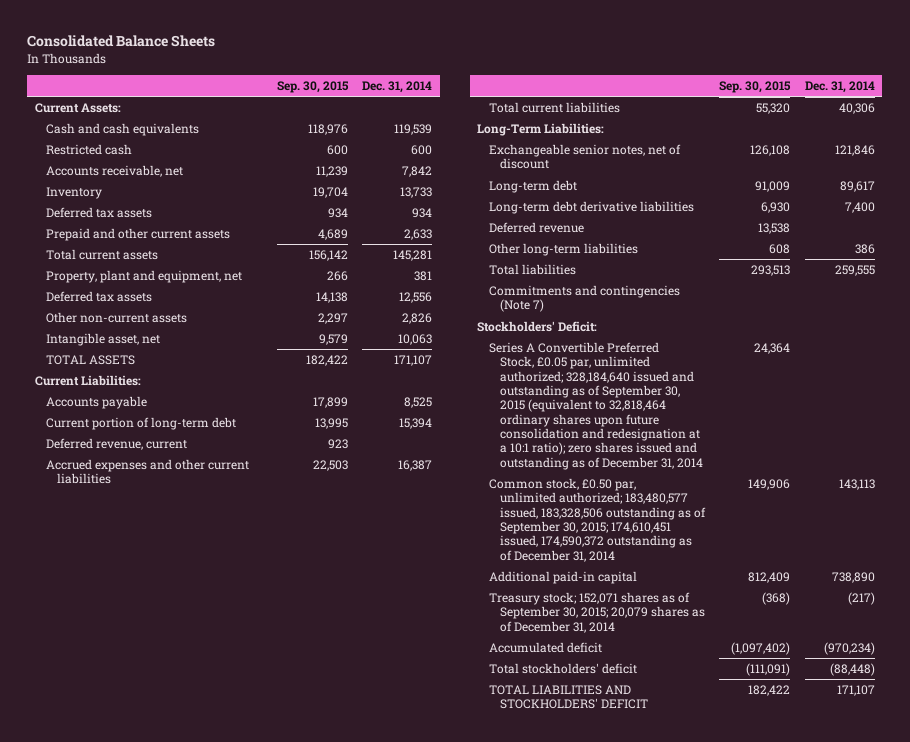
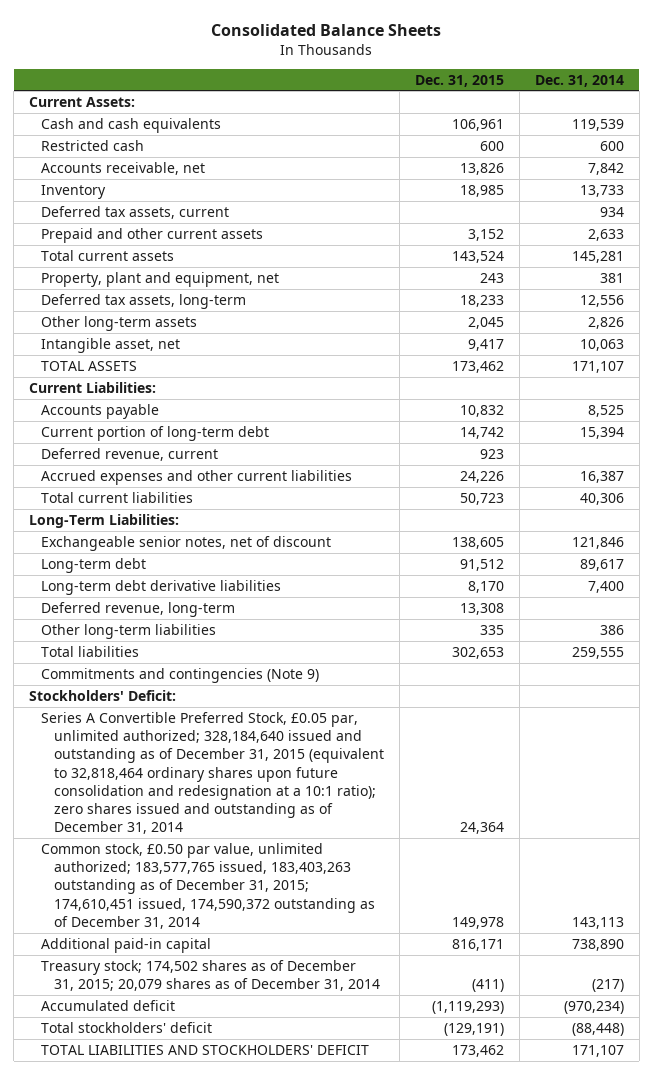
- | Sep. 30, 2015 | Dec. 31, 2014
+ | Dec. 31, 2015 | Dec. 31, 2014
- Deferred tax assets | 934 | 934
+ Deferred tax assets, current | | 934
- Deferred tax assets | 14,138 | 12,556
- Other non-current assets | 2,297 | 2,826
+ Deferred tax assets, long-term | 18,233 | 12,556
+ Other long-term assets | 2,045 | 2,826
- Deferred revenue | 13,538 |
+ Deferred revenue, long-term | 13,308 |
- Commitments and contingencies (Note 7)
+ Commitments and contingencies (Note 9)
- Series A Convertible Preferred Stock, £0.05 par, unlimited authorized; 328,184,640 issued and outstanding as of September 30, 2015 (equivalent to 32,818,464 ordinary shares upon future consolidation and redesignation at a 10:1 ratio); zero shares issued and outstanding as of December 31, 2014 | 24,364 |
- Common stock, £0.50 par, unlimited authorized; 183,480,577 issued, 183,328,506 outstanding as of September 30, 2015; 174,610,451 issued, 174,590,372 outstanding as of December 31, 2014 | 149,906 | 143,113
+ Series A Convertible Preferred Stock, £0.05 par, unlimited authorized; 328,184,640 issued and outstanding as of December 31, 2015 (equivalent to 32,818,464 ordinary shares upon future consolidation and redesignation at a 10:1 ratio); zero shares issued and outstanding as of December 31, 2014 | 24,364 |
+ Common stock, £0.50 par value, unlimited authorized; 183,577,765 issued, 183,403,263 outstanding as of December 31, 2015; 174,610,451 issued, 174,590,372 outstanding as of December 31, 2014 | 149,978 | 143,113
- Treasury stock; 152,071 shares as of September 30, 2015; 20,079 shares as of December 31, 2014 | (368) | (217)
+ Treasury stock; 174,502 shares as of December 31, 2015; 20,079 shares as of December 31, 2014 | (411) | (217)

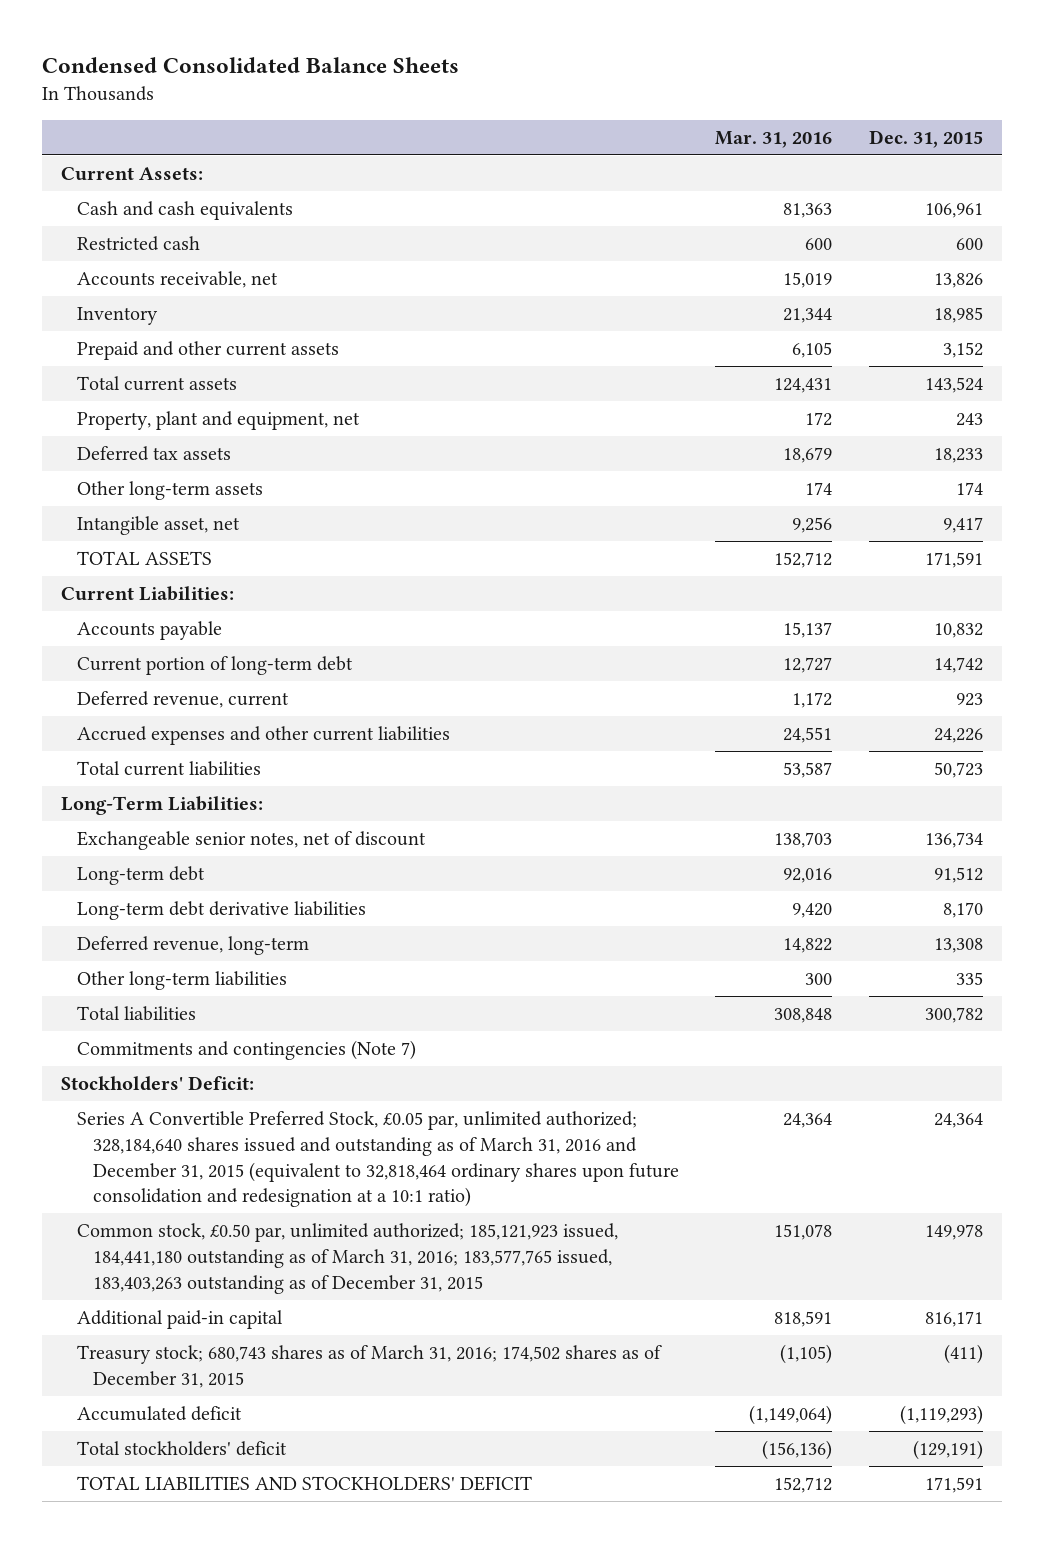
- Consolidated Balance Sheets
+ Condensed Consolidated Balance Sheets
- | Dec. 31, 2015 | Dec. 31, 2014
+ | Mar. 31, 2016 | Dec. 31, 2015
- Deferred tax assets, current | | 934
- Deferred tax assets, long-term | 18,233 | 12,556
- Other long-term assets | 2,045 | 2,826
+ Deferred tax assets | 18,679 | 18,233
+ Other long-term assets | 174 | 174
- TOTAL ASSETS | 173,462 | 171,107
+ TOTAL ASSETS | 152,712 | 171,591
- Exchangeable senior notes, net of discount | 138,605 | 121,846
+ Exchangeable senior notes, net of discount | 138,703 | 136,734
- Total liabilities | 302,653 | 259,555
- Commitments and contingencies (Note 9)
+ Total liabilities | 308,848 | 300,782
+ Commitments and contingencies (Note 7)
- Series A Convertible Preferred Stock, £0.05 par, unlimited authorized; 328,184,640 issued and outstanding as of December 31, 2015 (equivalent to 32,818,464 ordinary shares upon future consolidation and redesignation at a 10:1 ratio); zero shares issued and outstanding as of December 31, 2014 | 24,364 |
- Common stock, £0.50 par value, unlimited authorized; 183,577,765 issued, 183,403,263 outstanding as of December 31, 2015; 174,610,451 issued, 174,590,372 outstanding as of December 31, 2014 | 149,978 | 143,113
+ Series A Convertible Preferred Stock, £0.05 par, unlimited authorized; 328,184,640 shares issued and outstanding as of March 31, 2016 and December 31, 2015 (equivalent to 32,818,464 ordinary shares upon future consolidation and redesignation at a 10:1 ratio) | 24,364 | 24,364
+ Common stock, £0.50 par, unlimited authorized; 185,121,923 issued, 184,441,180 outstanding as of March 31, 2016; 183,577,765 issued, 183,403,263 outstanding as of December 31, 2015 | 151,078 | 149,978
- Treasury stock; 174,502 shares as of December 31, 2015; 20,079 shares as of December 31, 2014 | (411) | (217)
+ Treasury stock; 680,743 shares as of March 31, 2016; 174,502 shares as of December 31, 2015 | (1,105) | (411)
- TOTAL LIABILITIES AND STOCKHOLDERS' DEFICIT | 173,462 | 171,107
+ TOTAL LIABILITIES AND STOCKHOLDERS' DEFICIT | 152,712 | 171,591

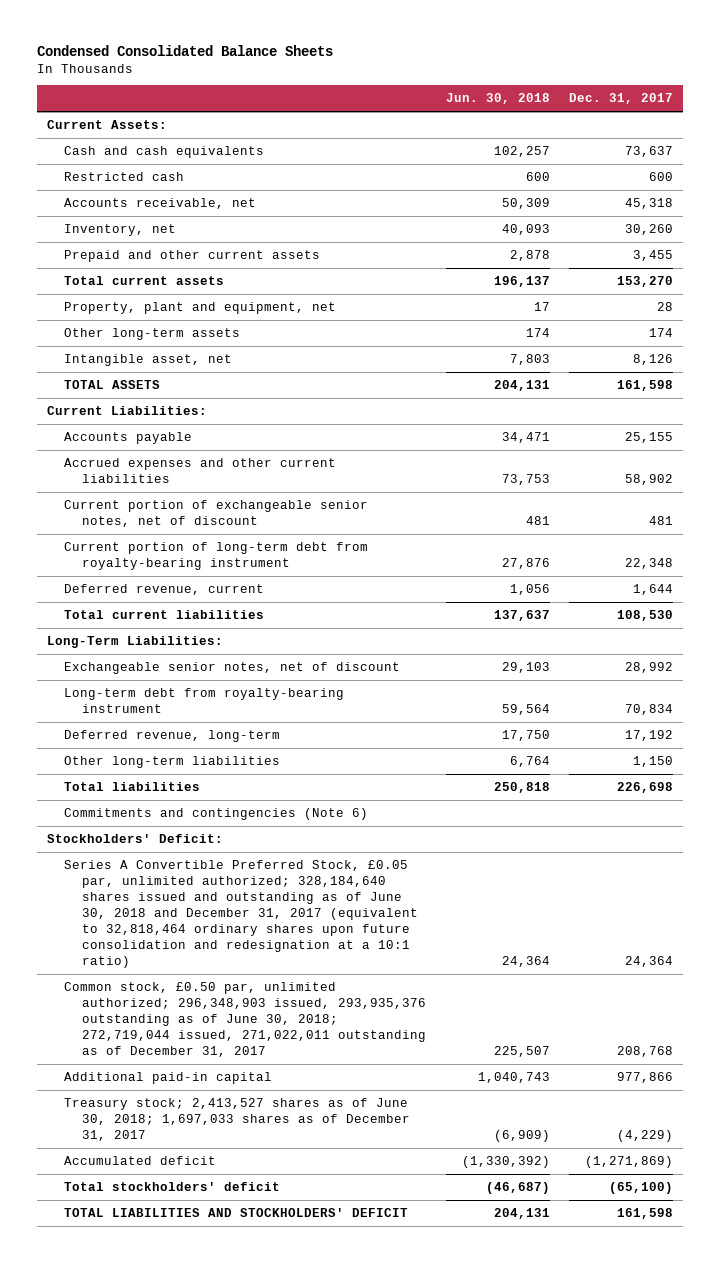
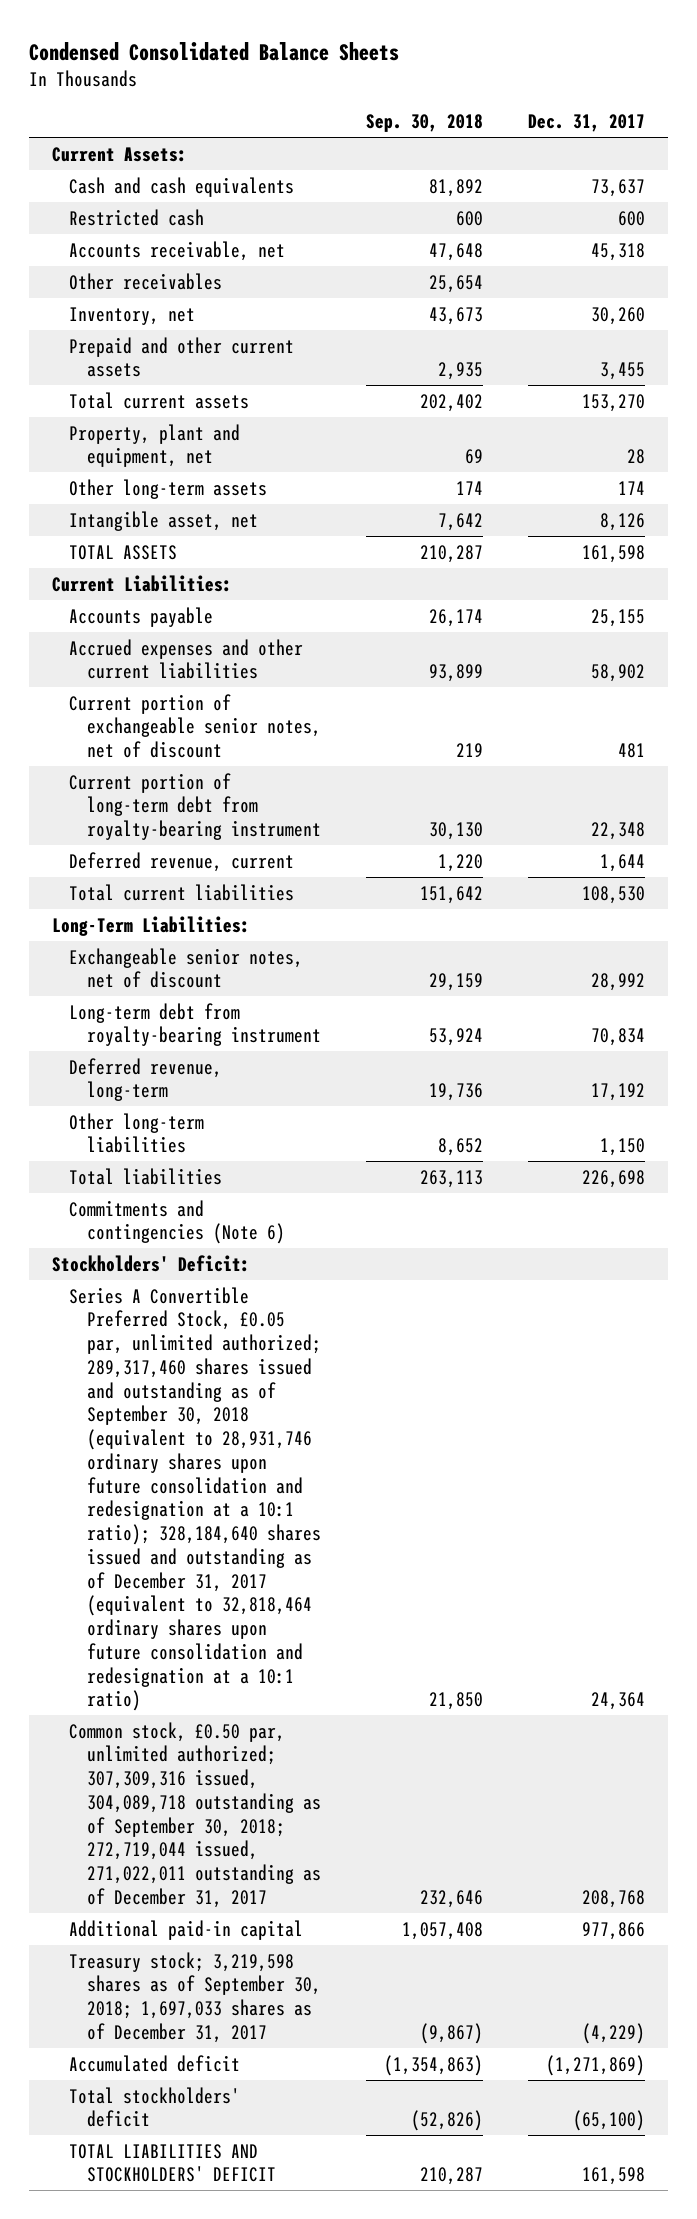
- | Jun. 30, 2018 | Dec. 31, 2017
+ | Sep. 30, 2018 | Dec. 31, 2017
+ Other receivables | 25,654 |
- Series A Convertible Preferred Stock, £0.05 par, unlimited authorized; 328,184,640 shares issued and outstanding as of June 30, 2018 and December 31, 2017 (equivalent to 32,818,464 ordinary shares upon future consolidation and redesignation at a 10:1 ratio) | 24,364 | 24,364
- Common stock, £0.50 par, unlimited authorized; 296,348,903 issued, 293,935,376 outstanding as of June 30, 2018; 272,719,044 issued, 271,022,011 outstanding as of December 31, 2017 | 225,507 | 208,768
+ Series A Convertible Preferred Stock, £0.05 par, unlimited authorized; 289,317,460 shares issued and outstanding as of September 30, 2018 (equivalent to 28,931,746 ordinary shares upon future consolidation and redesignation at a 10:1 ratio); 328,184,640 shares issued and outstanding as of December 31, 2017 (equivalent to 32,818,464 ordinary shares upon future consolidation and redesignation at a 10:1 ratio) | 21,850 | 24,364
+ Common stock, £0.50 par, unlimited authorized; 307,309,316 issued, 304,089,718 outstanding as of September 30, 2018; 272,719,044 issued, 271,022,011 outstanding as of December 31, 2017 | 232,646 | 208,768
- Treasury stock; 2,413,527 shares as of June 30, 2018; 1,697,033 shares as of December 31, 2017 | (6,909) | (4,229)
+ Treasury stock; 3,219,598 shares as of September 30, 2018; 1,697,033 shares as of December 31, 2017 | (9,867) | (4,229)

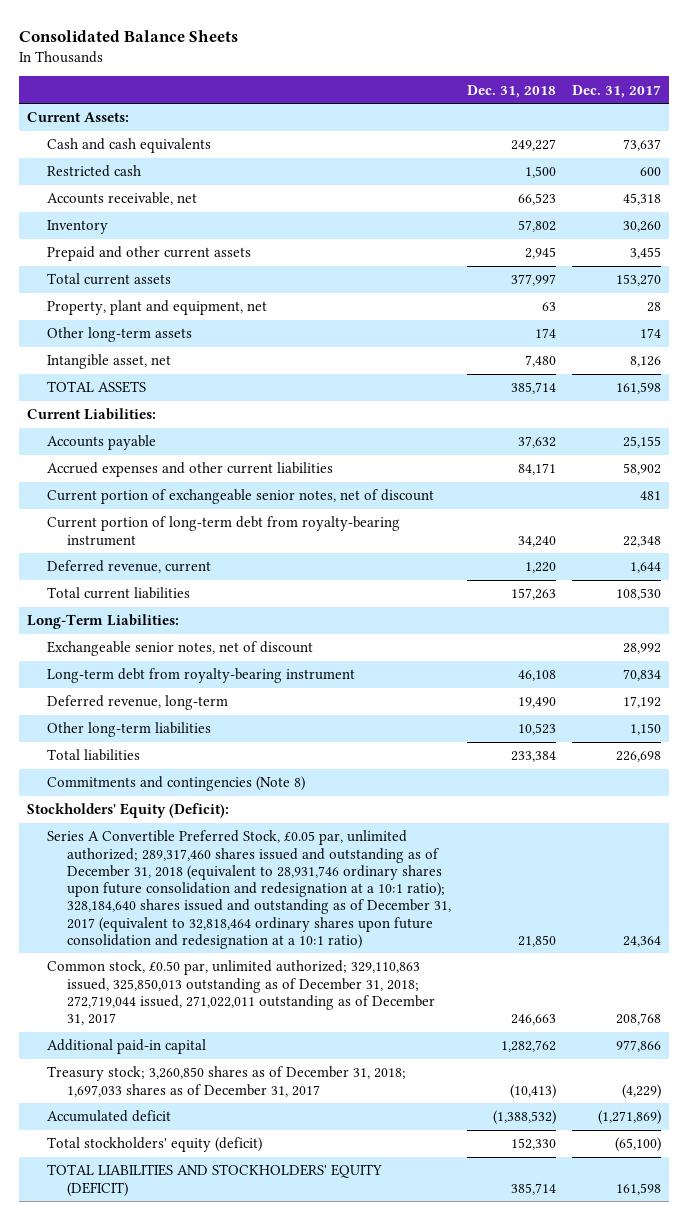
- Condensed Consolidated Balance Sheets
+ Consolidated Balance Sheets
- | Sep. 30, 2018 | Dec. 31, 2017
+ | Dec. 31, 2018 | Dec. 31, 2017
- Other receivables | 25,654 |
- Inventory, net | 43,673 | 30,260
+ Inventory | 57,802 | 30,260
- Commitments and contingencies (Note 6)
- Stockholders' Deficit:
- Series A Convertible Preferred Stock, £0.05 par, unlimited authorized; 289,317,460 shares issued and outstanding as of September 30, 2018 (equivalent to 28,931,746 ordinary shares upon future consolidation and redesignation at a 10:1 ratio); 328,184,640 shares issued and outstanding as of December 31, 2017 (equivalent to 32,818,464 ordinary shares upon future consolidation and redesignation at a 10:1 ratio) | 21,850 | 24,364
- Common stock, £0.50 par, unlimited authorized; 307,309,316 issued, 304,089,718 outstanding as of September 30, 2018; 272,719,044 issued, 271,022,011 outstanding as of December 31, 2017 | 232,646 | 208,768
+ Commitments and contingencies (Note 8)
+ Stockholders' Equity (Deficit):
+ Series A Convertible Preferred Stock, £0.05 par, unlimited authorized; 289,317,460 shares issued and outstanding as of December 31, 2018 (equivalent to 28,931,746 ordinary shares upon future consolidation and redesignation at a 10:1 ratio); 328,184,640 shares issued and outstanding as of December 31, 2017 (equivalent to 32,818,464 ordinary shares upon future consolidation and redesignation at a 10:1 ratio) | 21,850 | 24,364
+ Common stock, £0.50 par, unlimited authorized; 329,110,863 issued, 325,850,013 outstanding as of December 31, 2018; 272,719,044 issued, 271,022,011 outstanding as of December 31, 2017 | 246,663 | 208,768
- Treasury stock; 3,219,598 shares as of September 30, 2018; 1,697,033 shares as of December 31, 2017 | (9,867) | (4,229)
+ Treasury stock; 3,260,850 shares as of December 31, 2018; 1,697,033 shares as of December 31, 2017 | (10,413) | (4,229)
- Total stockholders' deficit | (52,826) | (65,100)
- TOTAL LIABILITIES AND STOCKHOLDERS' DEFICIT | 210,287 | 161,598
+ Total stockholders' equity (deficit) | 152,330 | (65,100)
+ TOTAL LIABILITIES AND STOCKHOLDERS' EQUITY (DEFICIT) | 385,714 | 161,598

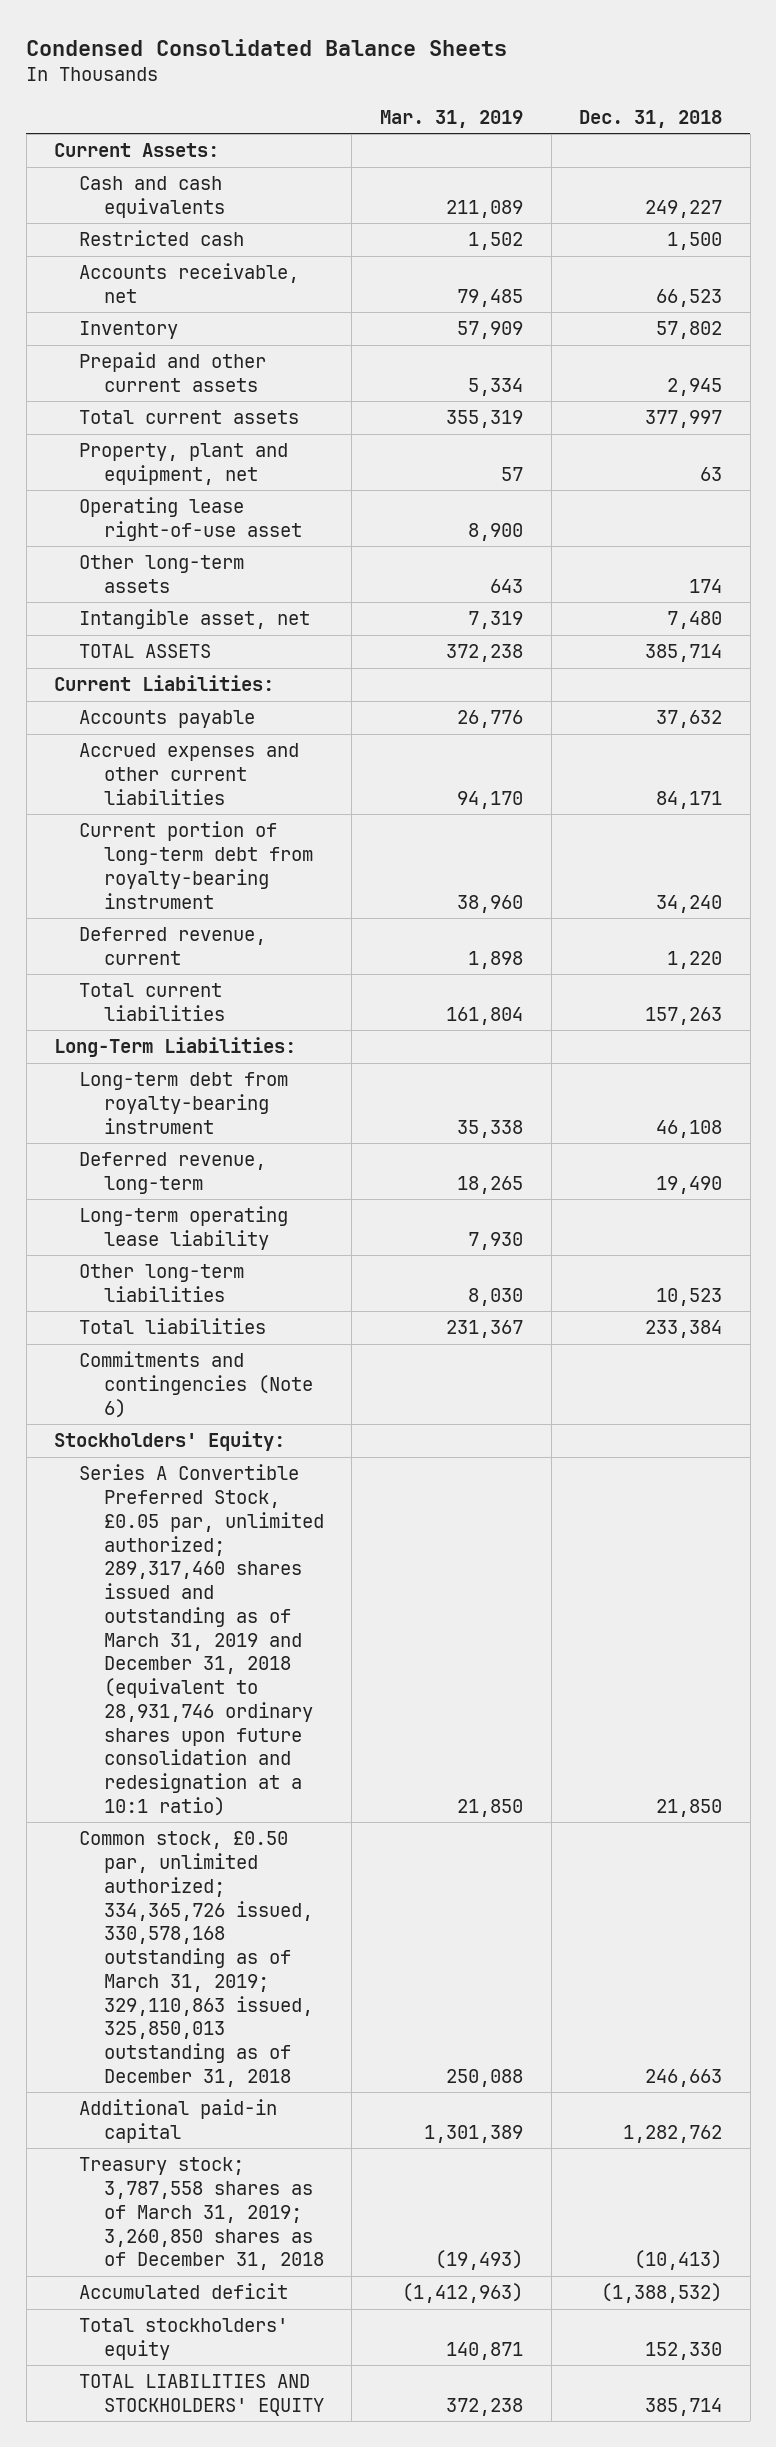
- Consolidated Balance Sheets
+ Condensed Consolidated Balance Sheets
- | Dec. 31, 2018 | Dec. 31, 2017
+ | Mar. 31, 2019 | Dec. 31, 2018
+ Operating lease right-of-use asset | 8,900 |
- Current portion of exchangeable senior notes, net of discount | | 481
- Exchangeable senior notes, net of discount | | 28,992
+ Long-term operating lease liability | 7,930 |
- Commitments and contingencies (Note 8)
- Stockholders' Equity (Deficit):
- Series A Convertible Preferred Stock, £0.05 par, unlimited authorized; 289,317,460 shares issued and outstanding as of December 31, 2018 (equivalent to 28,931,746 ordinary shares upon future consolidation and redesignation at a 10:1 ratio); 328,184,640 shares issued and outstanding as of December 31, 2017 (equivalent to 32,818,464 ordinary shares upon future consolidation and redesignation at a 10:1 ratio) | 21,850 | 24,364
- Common stock, £0.50 par, unlimited authorized; 329,110,863 issued, 325,850,013 outstanding as of December 31, 2018; 272,719,044 issued, 271,022,011 outstanding as of December 31, 2017 | 246,663 | 208,768
+ Commitments and contingencies (Note 6)
+ Stockholders' Equity:
+ Series A Convertible Preferred Stock, £0.05 par, unlimited authorized; 289,317,460 shares issued and outstanding as of March 31, 2019 and December 31, 2018 (equivalent to 28,931,746 ordinary shares upon future consolidation and redesignation at a 10:1 ratio) | 21,850 | 21,850
+ Common stock, £0.50 par, unlimited authorized; 334,365,726 issued, 330,578,168 outstanding as of March 31, 2019; 329,110,863 issued, 325,850,013 outstanding as of December 31, 2018 | 250,088 | 246,663
- Treasury stock; 3,260,850 shares as of December 31, 2018; 1,697,033 shares as of December 31, 2017 | (10,413) | (4,229)
+ Treasury stock; 3,787,558 shares as of March 31, 2019; 3,260,850 shares as of December 31, 2018 | (19,493) | (10,413)
- Total stockholders' equity (deficit) | 152,330 | (65,100)
- TOTAL LIABILITIES AND STOCKHOLDERS' EQUITY (DEFICIT) | 385,714 | 161,598
+ Total stockholders' equity | 140,871 | 152,330
+ TOTAL LIABILITIES AND STOCKHOLDERS' EQUITY | 372,238 | 385,714

